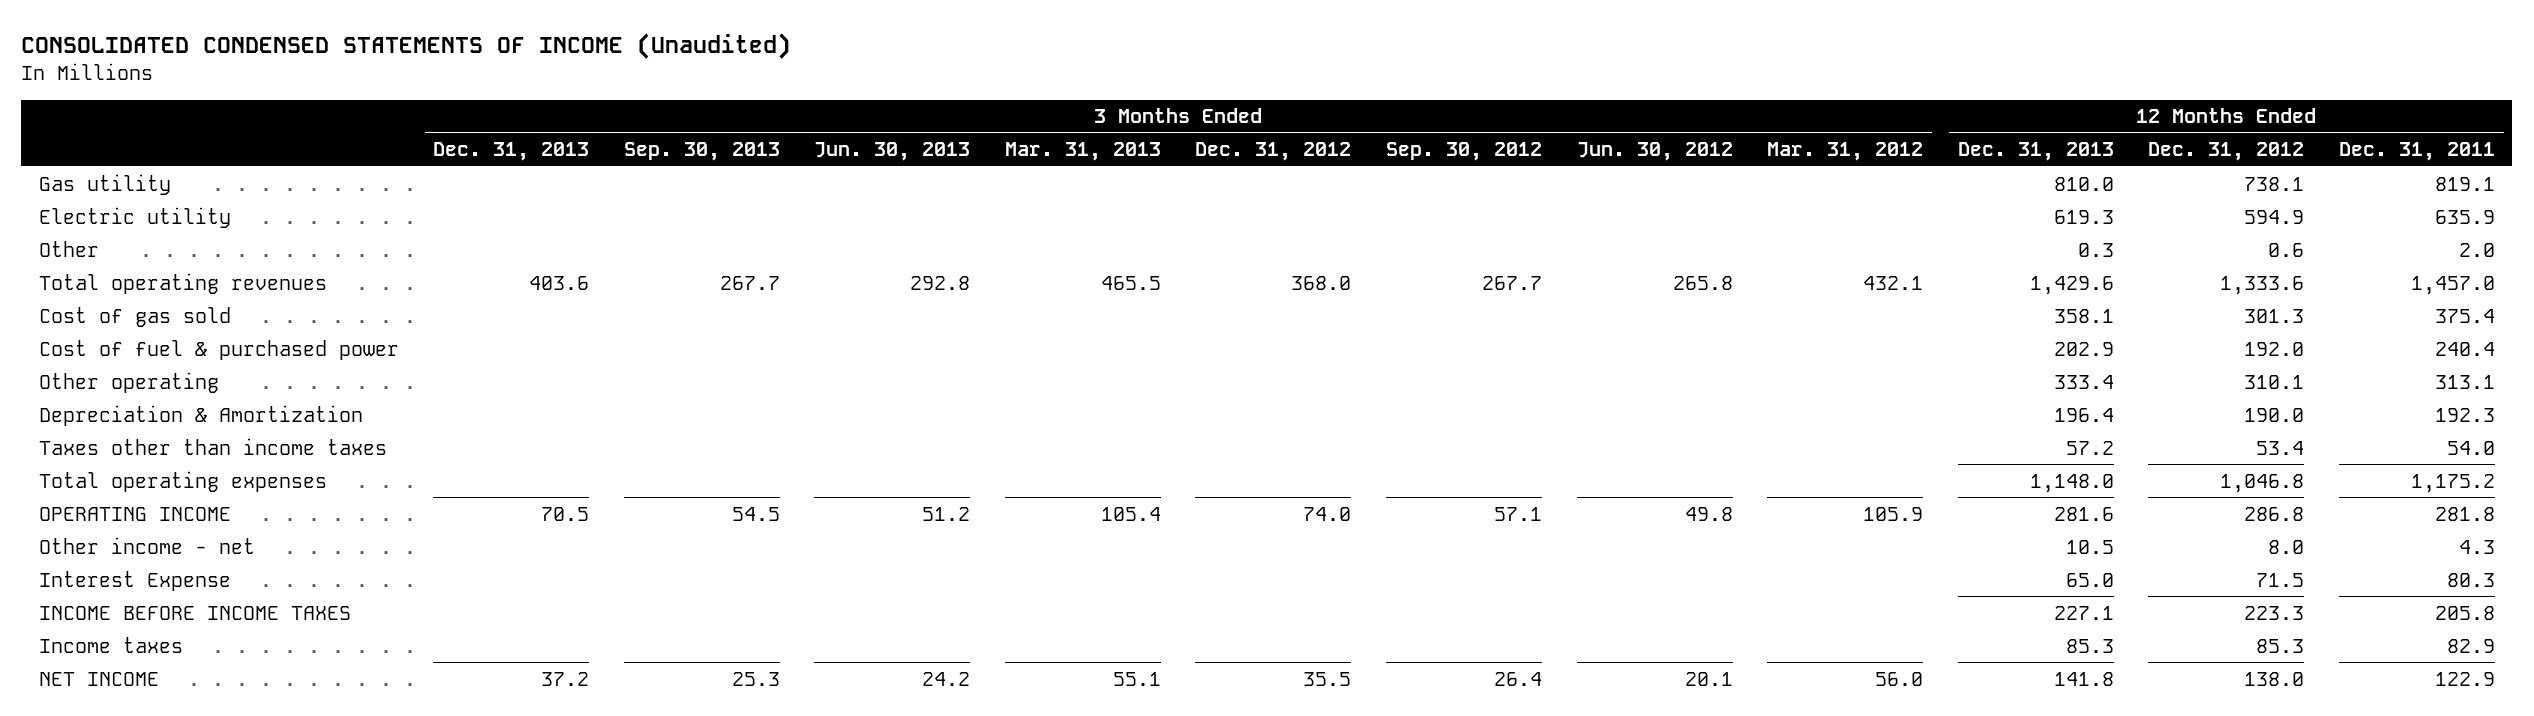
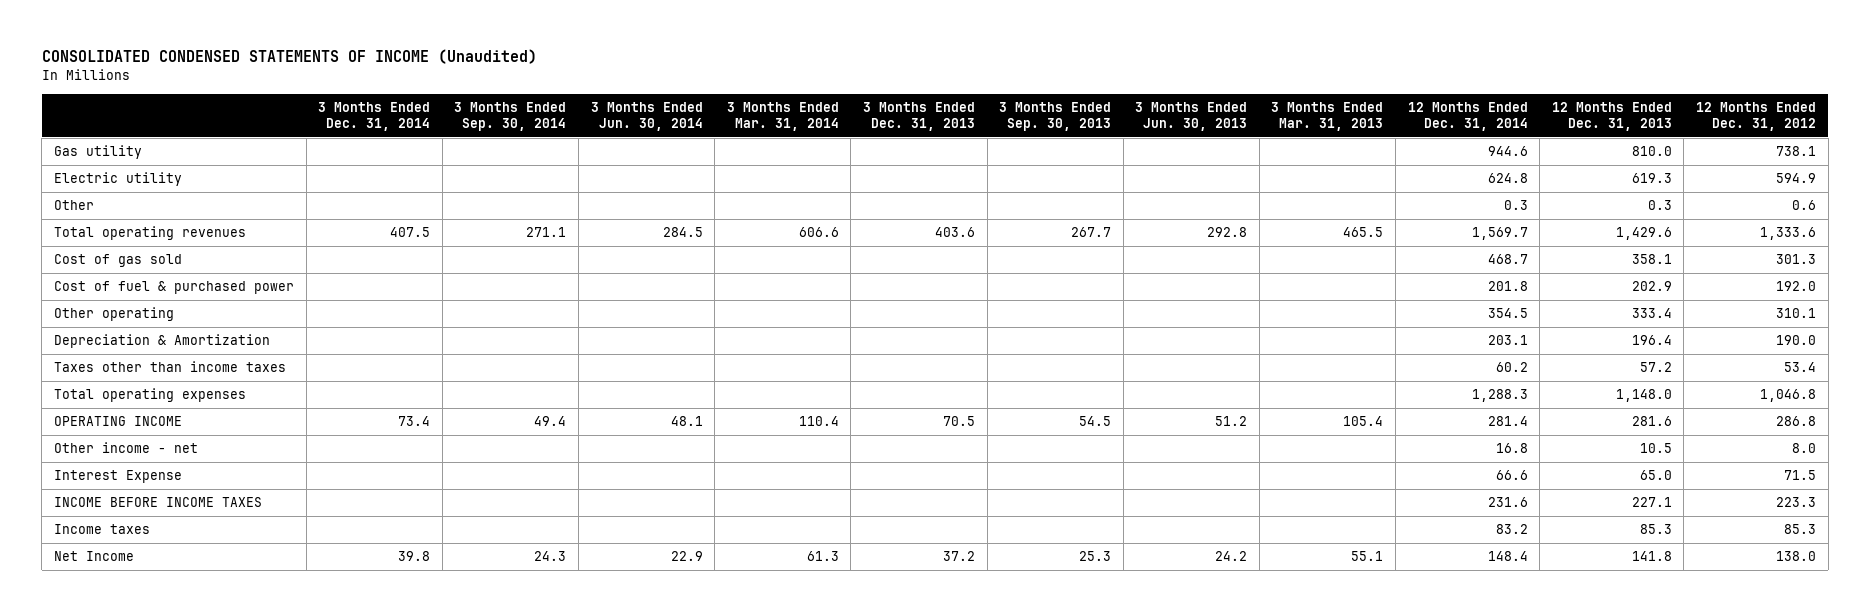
- | 3 Months Ended Dec. 31, 2013 | 3 Months Ended Sep. 30, 2013 | 3 Months Ended Jun. 30, 2013 | 3 Months Ended Mar. 31, 2013 | 3 Months Ended Dec. 31, 2012 | 3 Months Ended Sep. 30, 2012 | 3 Months Ended Jun. 30, 2012 | 3 Months Ended Mar. 31, 2012 | 12 Months Ended Dec. 31, 2013 | 12 Months Ended Dec. 31, 2012 | 12 Months Ended Dec. 31, 2011
+ | 3 Months Ended Dec. 31, 2014 | 3 Months Ended Sep. 30, 2014 | 3 Months Ended Jun. 30, 2014 | 3 Months Ended Mar. 31, 2014 | 3 Months Ended Dec. 31, 2013 | 3 Months Ended Sep. 30, 2013 | 3 Months Ended Jun. 30, 2013 | 3 Months Ended Mar. 31, 2013 | 12 Months Ended Dec. 31, 2014 | 12 Months Ended Dec. 31, 2013 | 12 Months Ended Dec. 31, 2012
- NET INCOME | 37.2 | 25.3 | 24.2 | 55.1 | 35.5 | 26.4 | 20.1 | 56.0 | 141.8 | 138.0 | 122.9
+ Net Income | 39.8 | 24.3 | 22.9 | 61.3 | 37.2 | 25.3 | 24.2 | 55.1 | 148.4 | 141.8 | 138.0

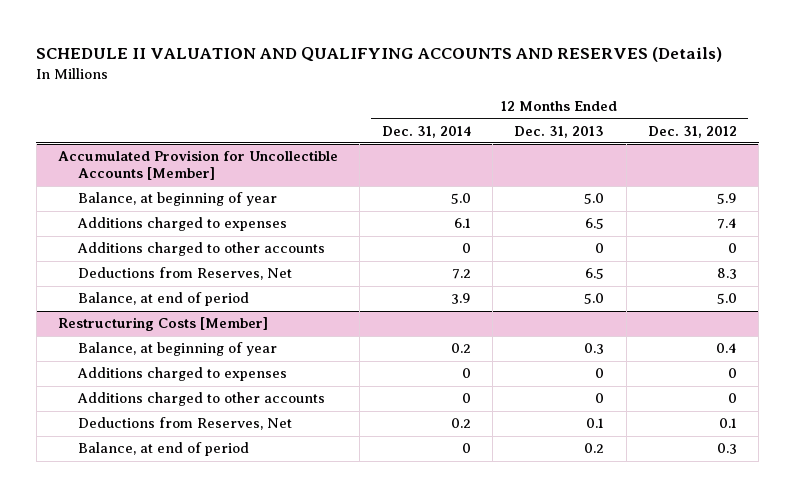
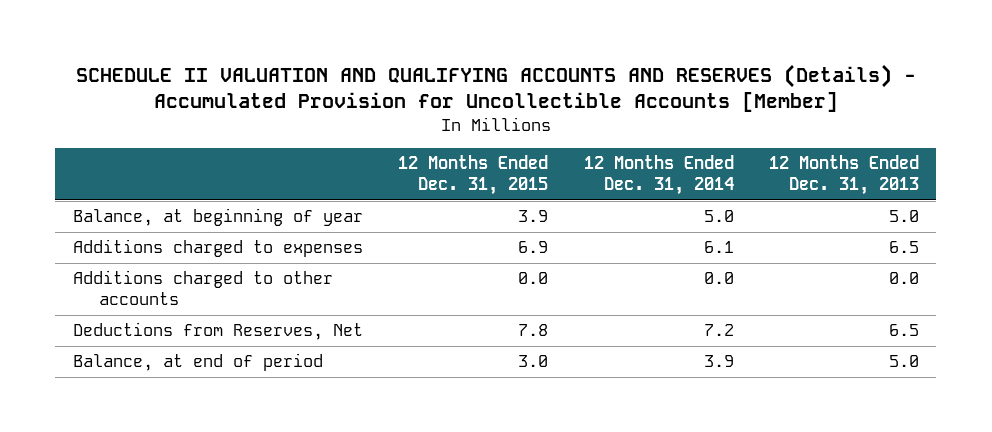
- SCHEDULE II VALUATION AND QUALIFYING ACCOUNTS AND RESERVES (Details)
+ SCHEDULE II VALUATION AND QUALIFYING ACCOUNTS AND RESERVES (Details) - Accumulated Provision for Uncollectible Accounts [Member]
- | 12 Months Ended Dec. 31, 2014 | 12 Months Ended Dec. 31, 2013 | 12 Months Ended Dec. 31, 2012
+ | 12 Months Ended Dec. 31, 2015 | 12 Months Ended Dec. 31, 2014 | 12 Months Ended Dec. 31, 2013
- Accumulated Provision for Uncollectible Accounts [Member]
- Additions charged to other accounts | 0 | 0 | 0
+ Additions charged to other accounts | 0.0 | 0.0 | 0.0
- Restructuring Costs [Member]
- Balance, at beginning of year | 0.2 | 0.3 | 0.4
- Additions charged to expenses | 0 | 0 | 0
- Additions charged to other accounts | 0 | 0 | 0
- Deductions from Reserves, Net | 0.2 | 0.1 | 0.1
- Balance, at end of period | 0 | 0.2 | 0.3

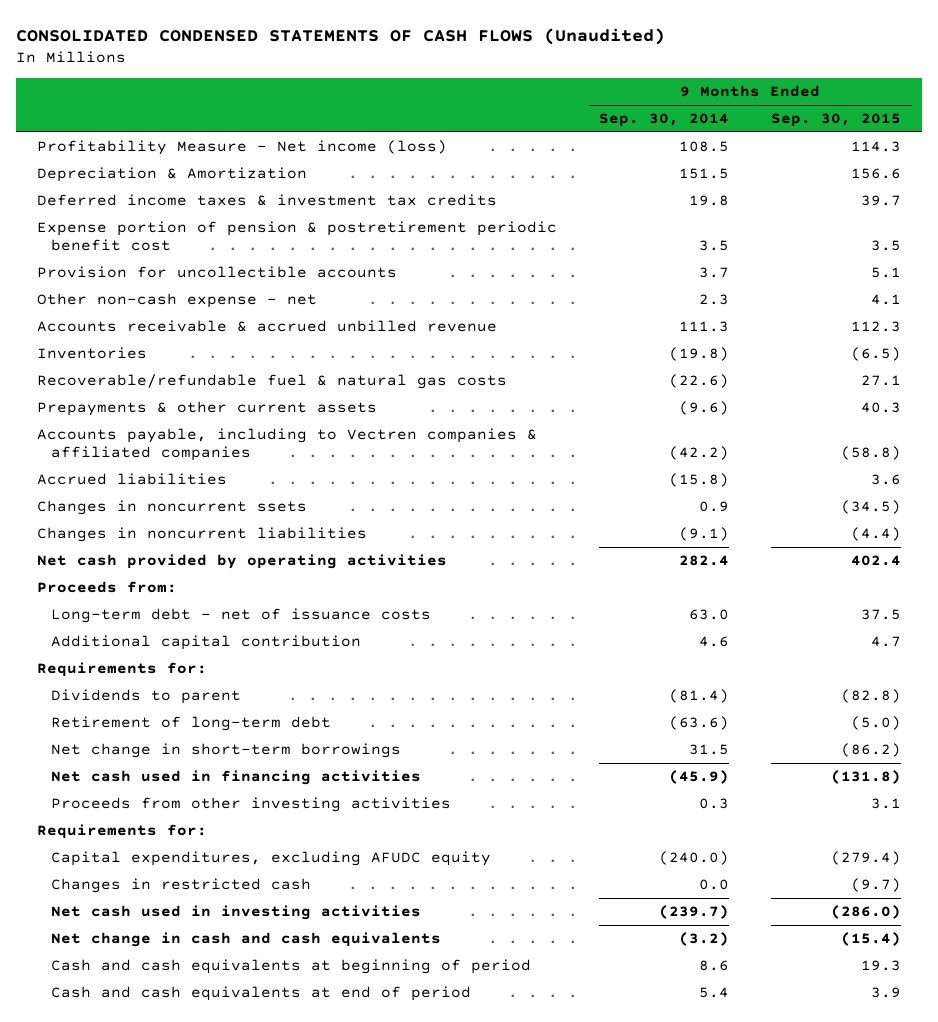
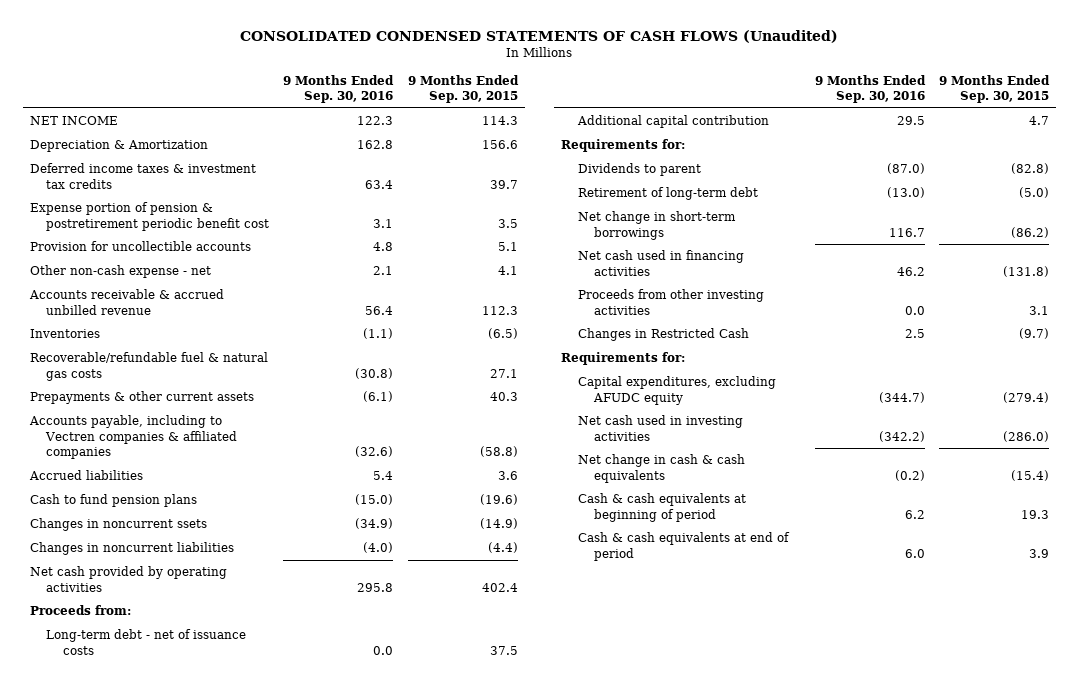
- | 9 Months Ended Sep. 30, 2014 | 9 Months Ended Sep. 30, 2015
+ | 9 Months Ended Sep. 30, 2016 | 9 Months Ended Sep. 30, 2015
- Profitability Measure - Net income (loss) | 108.5 | 114.3
+ NET INCOME | 122.3 | 114.3
- Changes in noncurrent ssets | 0.9 | (34.5)
+ Cash to fund pension plans | (15.0) | (19.6)
+ Changes in noncurrent ssets | (34.9) | (14.9)
+ Changes in Restricted Cash | 2.5 | (9.7)
- Changes in restricted cash | 0.0 | (9.7)
- Net change in cash and cash equivalents | (3.2) | (15.4)
- Cash and cash equivalents at beginning of period | 8.6 | 19.3
- Cash and cash equivalents at end of period | 5.4 | 3.9
+ Net change in cash & cash equivalents | (0.2) | (15.4)
+ Cash & cash equivalents at beginning of period | 6.2 | 19.3
+ Cash & cash equivalents at end of period | 6.0 | 3.9

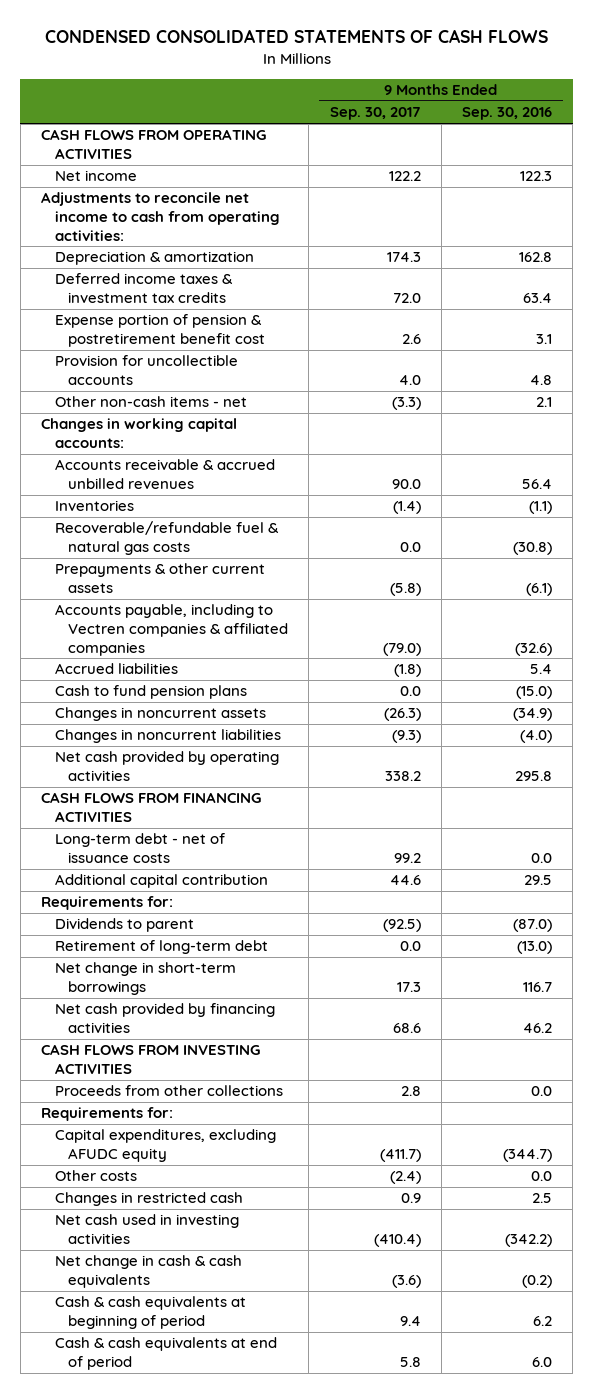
- CONSOLIDATED CONDENSED STATEMENTS OF CASH FLOWS (Unaudited)
+ CONDENSED CONSOLIDATED STATEMENTS OF CASH FLOWS
- | 9 Months Ended Sep. 30, 2016 | 9 Months Ended Sep. 30, 2015
+ | 9 Months Ended Sep. 30, 2017 | 9 Months Ended Sep. 30, 2016
- NET INCOME | 122.3 | 114.3
- Depreciation & Amortization | 162.8 | 156.6
+ CASH FLOWS FROM OPERATING ACTIVITIES
+ Net income | 122.2 | 122.3
+ Adjustments to reconcile net income to cash from operating activities:
+ Depreciation & amortization | 174.3 | 162.8
- Expense portion of pension & postretirement periodic benefit cost | 3.1 | 3.5
+ Expense portion of pension & postretirement benefit cost | 2.6 | 3.1
- Other non-cash expense - net | 2.1 | 4.1
- Accounts receivable & accrued unbilled revenue | 56.4 | 112.3
+ Other non-cash items - net | (3.3) | 2.1
+ Changes in working capital accounts:
+ Accounts receivable & accrued unbilled revenues | 90.0 | 56.4
- Changes in noncurrent ssets | (34.9) | (14.9)
+ Changes in noncurrent assets | (26.3) | (34.9)
- Proceeds from:
+ CASH FLOWS FROM FINANCING ACTIVITIES
- Net cash used in financing activities | 46.2 | (131.8)
- Proceeds from other investing activities | 0.0 | 3.1
- Changes in Restricted Cash | 2.5 | (9.7)
+ Net cash provided by financing activities | 68.6 | 46.2
+ CASH FLOWS FROM INVESTING ACTIVITIES
+ Proceeds from other collections | 2.8 | 0.0
+ Other costs | (2.4) | 0.0
+ Changes in restricted cash | 0.9 | 2.5

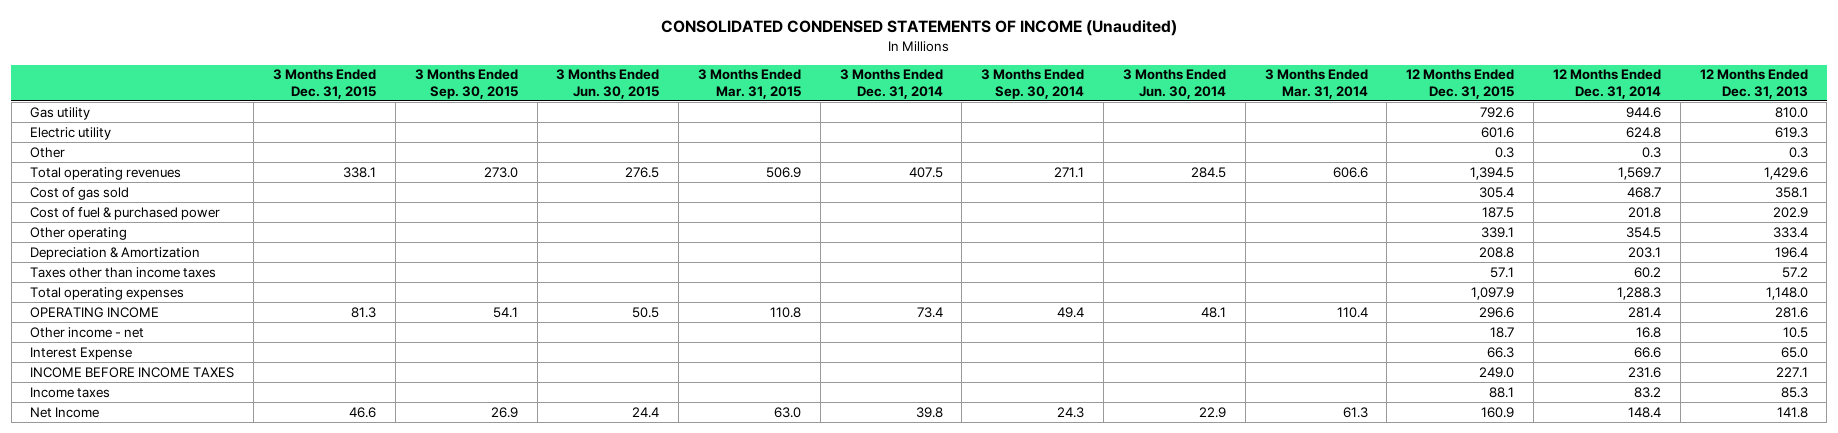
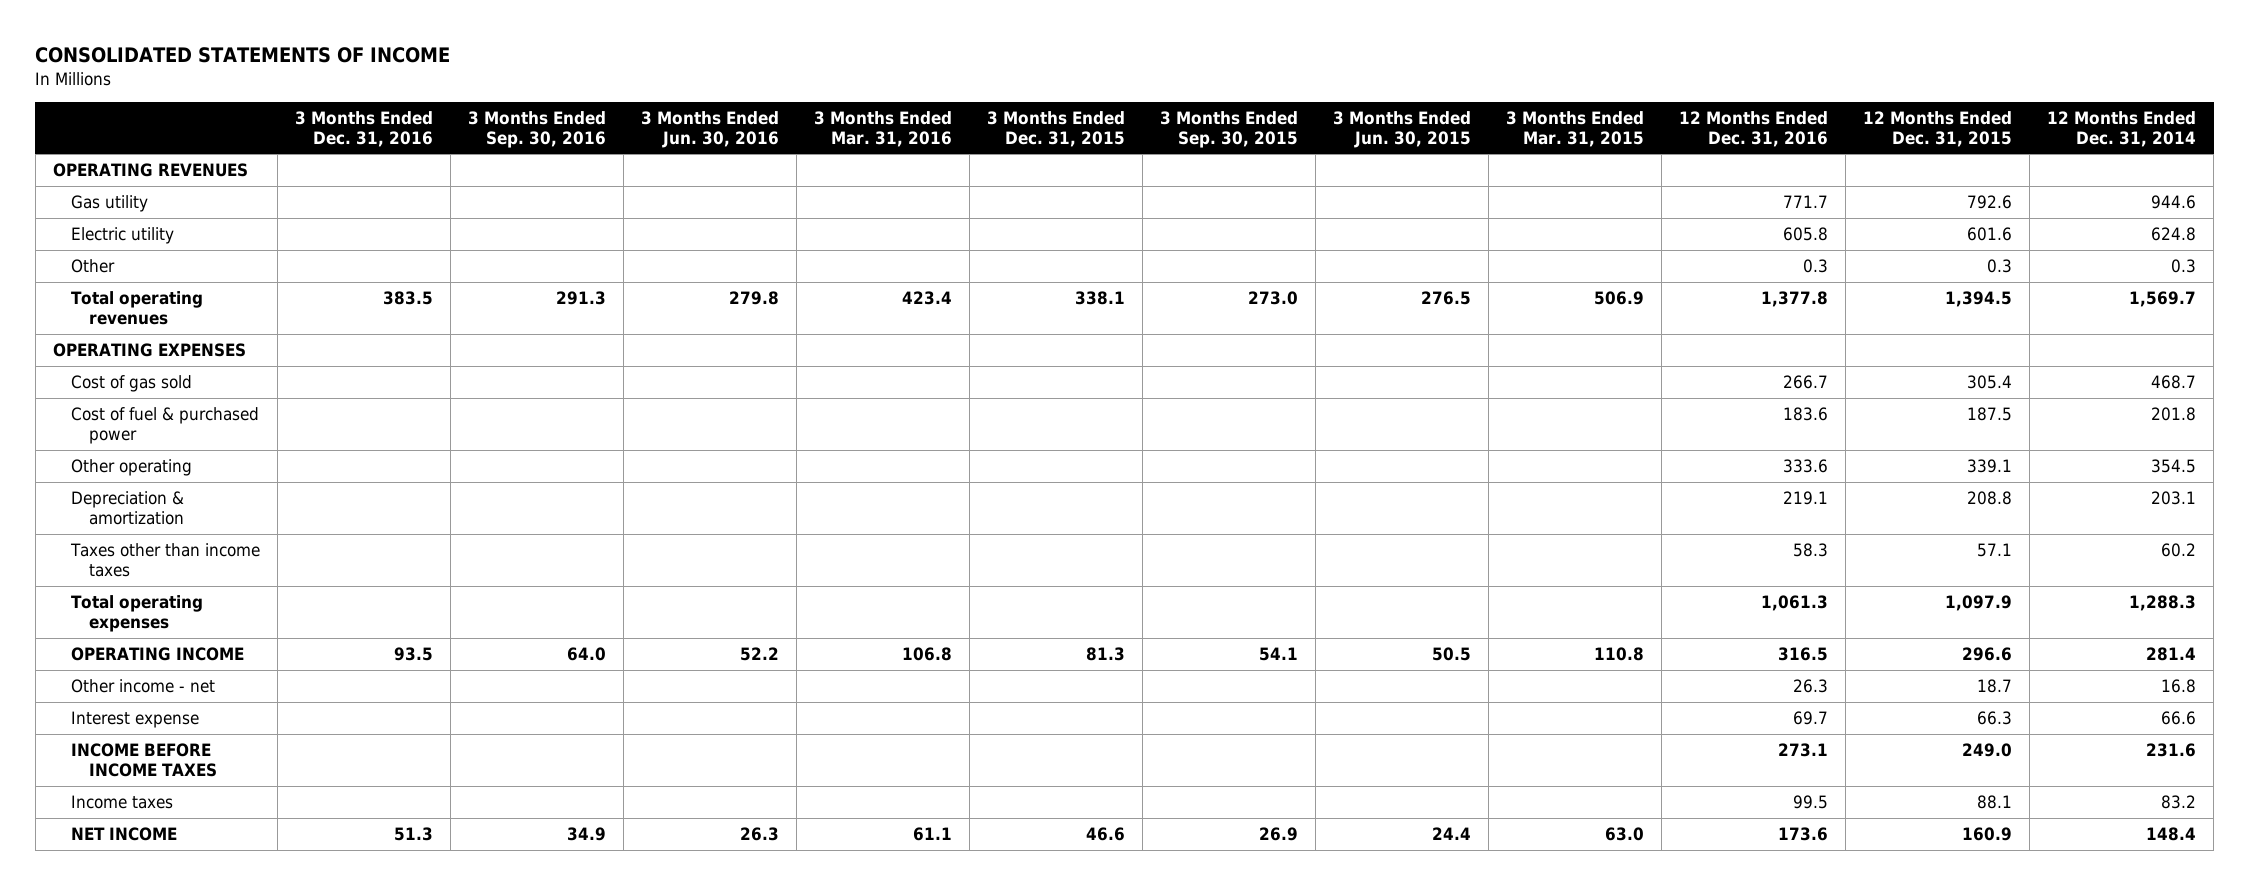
- CONSOLIDATED CONDENSED STATEMENTS OF INCOME (Unaudited)
+ CONSOLIDATED STATEMENTS OF INCOME
- | 3 Months Ended Dec. 31, 2015 | 3 Months Ended Sep. 30, 2015 | 3 Months Ended Jun. 30, 2015 | 3 Months Ended Mar. 31, 2015 | 3 Months Ended Dec. 31, 2014 | 3 Months Ended Sep. 30, 2014 | 3 Months Ended Jun. 30, 2014 | 3 Months Ended Mar. 31, 2014 | 12 Months Ended Dec. 31, 2015 | 12 Months Ended Dec. 31, 2014 | 12 Months Ended Dec. 31, 2013
+ | 3 Months Ended Dec. 31, 2016 | 3 Months Ended Sep. 30, 2016 | 3 Months Ended Jun. 30, 2016 | 3 Months Ended Mar. 31, 2016 | 3 Months Ended Dec. 31, 2015 | 3 Months Ended Sep. 30, 2015 | 3 Months Ended Jun. 30, 2015 | 3 Months Ended Mar. 31, 2015 | 12 Months Ended Dec. 31, 2016 | 12 Months Ended Dec. 31, 2015 | 12 Months Ended Dec. 31, 2014
+ OPERATING REVENUES
+ OPERATING EXPENSES
- Depreciation & Amortization | | | | | | | | | 208.8 | 203.1 | 196.4
+ Depreciation & amortization | | | | | | | | | 219.1 | 208.8 | 203.1
- Interest Expense | | | | | | | | | 66.3 | 66.6 | 65.0
+ Interest expense | | | | | | | | | 69.7 | 66.3 | 66.6
- Net Income | 46.6 | 26.9 | 24.4 | 63.0 | 39.8 | 24.3 | 22.9 | 61.3 | 160.9 | 148.4 | 141.8
+ NET INCOME | 51.3 | 34.9 | 26.3 | 61.1 | 46.6 | 26.9 | 24.4 | 63.0 | 173.6 | 160.9 | 148.4

